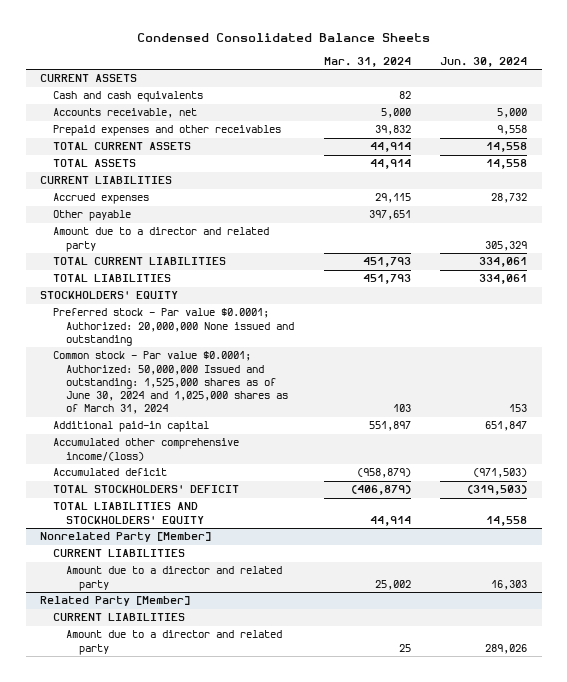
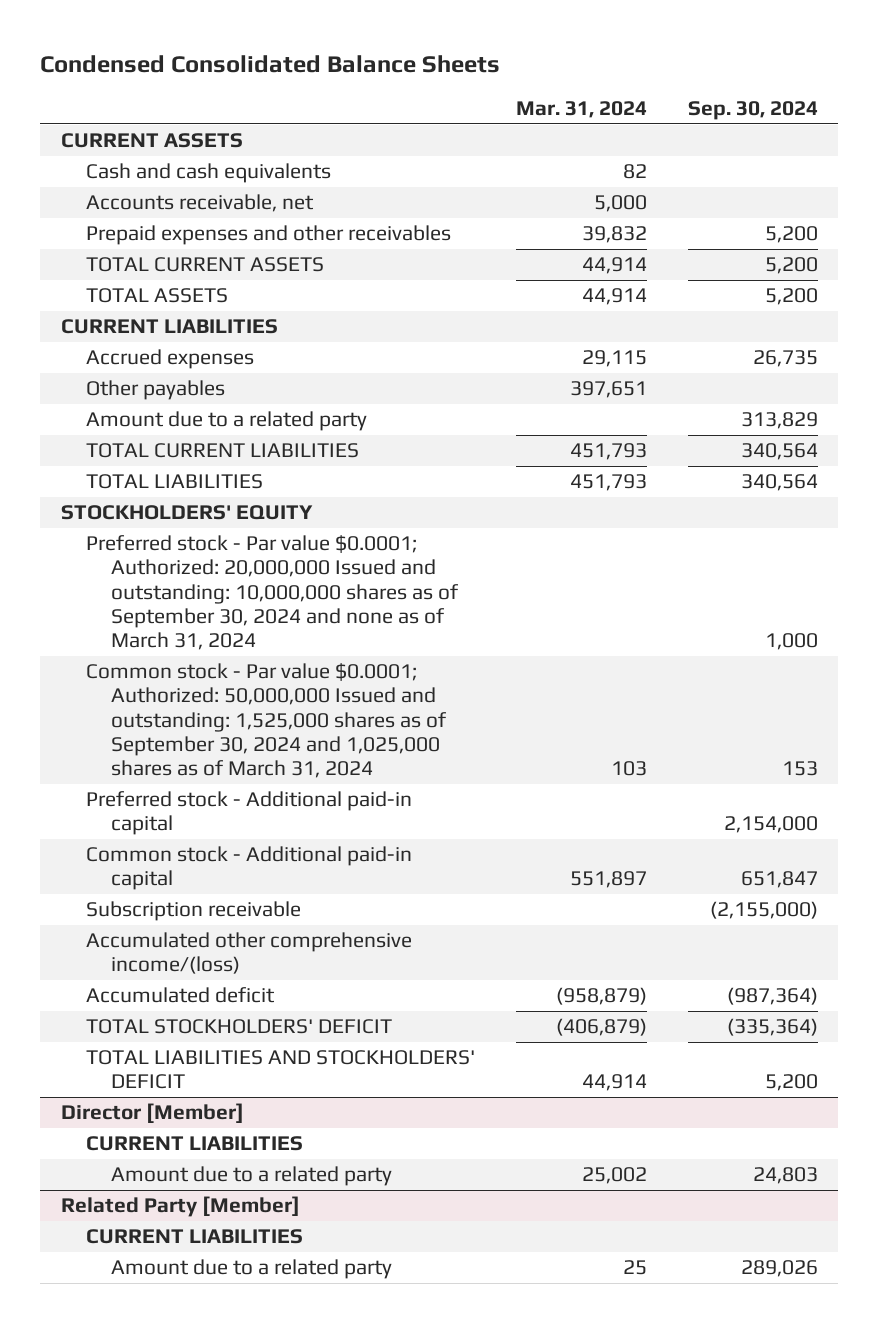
- | Mar. 31, 2024 | Jun. 30, 2024
+ | Mar. 31, 2024 | Sep. 30, 2024
- Other payable | 397,651 |
- Amount due to a director and related party | | 305,329
+ Other payables | 397,651 |
+ Amount due to a related party | | 313,829
- Preferred stock - Par value $0.0001; Authorized: 20,000,000 None issued and outstanding
- Common stock - Par value $0.0001; Authorized: 50,000,000 Issued and outstanding: 1,525,000 shares as of June 30, 2024 and 1,025,000 shares as of March 31, 2024 | 103 | 153
- Additional paid-in capital | 551,897 | 651,847
+ Preferred stock - Par value $0.0001; Authorized: 20,000,000 Issued and outstanding: 10,000,000 shares as of September 30, 2024 and none as of March 31, 2024 | | 1,000
+ Common stock - Par value $0.0001; Authorized: 50,000,000 Issued and outstanding: 1,525,000 shares as of September 30, 2024 and 1,025,000 shares as of March 31, 2024 | 103 | 153
+ Preferred stock - Additional paid-in capital | | 2,154,000
+ Common stock - Additional paid-in capital | 551,897 | 651,847
+ Subscription receivable | | (2,155,000)
- TOTAL LIABILITIES AND STOCKHOLDERS' EQUITY | 44,914 | 14,558
- Nonrelated Party [Member]
+ TOTAL LIABILITIES AND STOCKHOLDERS' DEFICIT | 44,914 | 5,200
+ Director [Member]
- Amount due to a director and related party | 25,002 | 16,303
+ Amount due to a related party | 25,002 | 24,803
@ Related Party [Member]
- Amount due to a director and related party | 25 | 289,026
+ Amount due to a related party | 25 | 289,026

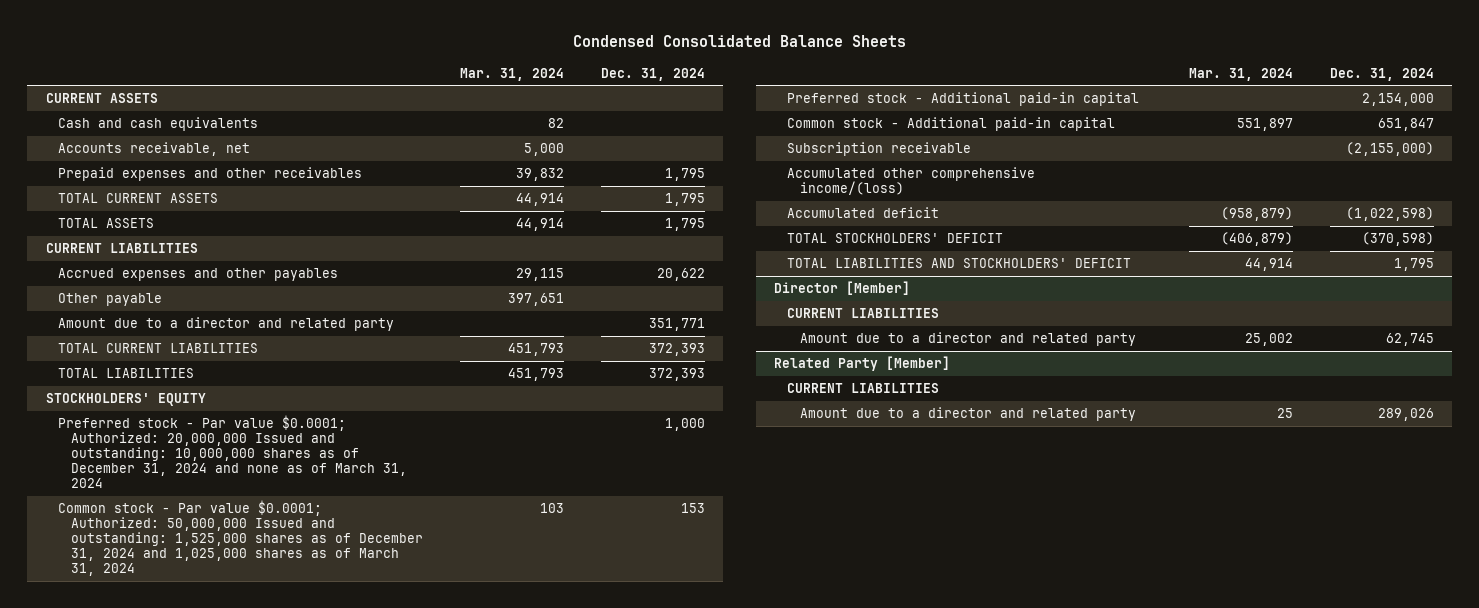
- | Mar. 31, 2024 | Sep. 30, 2024
+ | Mar. 31, 2024 | Dec. 31, 2024
- Accrued expenses | 29,115 | 26,735
- Other payables | 397,651 |
- Amount due to a related party | | 313,829
+ Accrued expenses and other payables | 29,115 | 20,622
+ Other payable | 397,651 |
+ Amount due to a director and related party | | 351,771
- Preferred stock - Par value $0.0001; Authorized: 20,000,000 Issued and outstanding: 10,000,000 shares as of September 30, 2024 and none as of March 31, 2024 | | 1,000
- Common stock - Par value $0.0001; Authorized: 50,000,000 Issued and outstanding: 1,525,000 shares as of September 30, 2024 and 1,025,000 shares as of March 31, 2024 | 103 | 153
+ Preferred stock - Par value $0.0001; Authorized: 20,000,000 Issued and outstanding: 10,000,000 shares as of December 31, 2024 and none as of March 31, 2024 | | 1,000
+ Common stock - Par value $0.0001; Authorized: 50,000,000 Issued and outstanding: 1,525,000 shares as of December 31, 2024 and 1,025,000 shares as of March 31, 2024 | 103 | 153
@ Director [Member]
- Amount due to a related party | 25,002 | 24,803
+ Amount due to a director and related party | 25,002 | 62,745
@ Related Party [Member]
- Amount due to a related party | 25 | 289,026
+ Amount due to a director and related party | 25 | 289,026

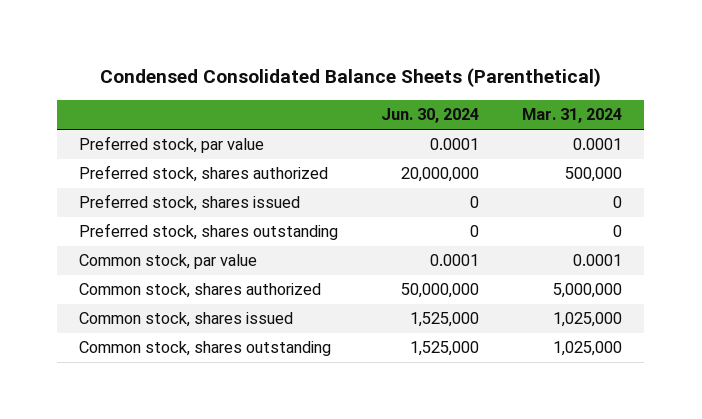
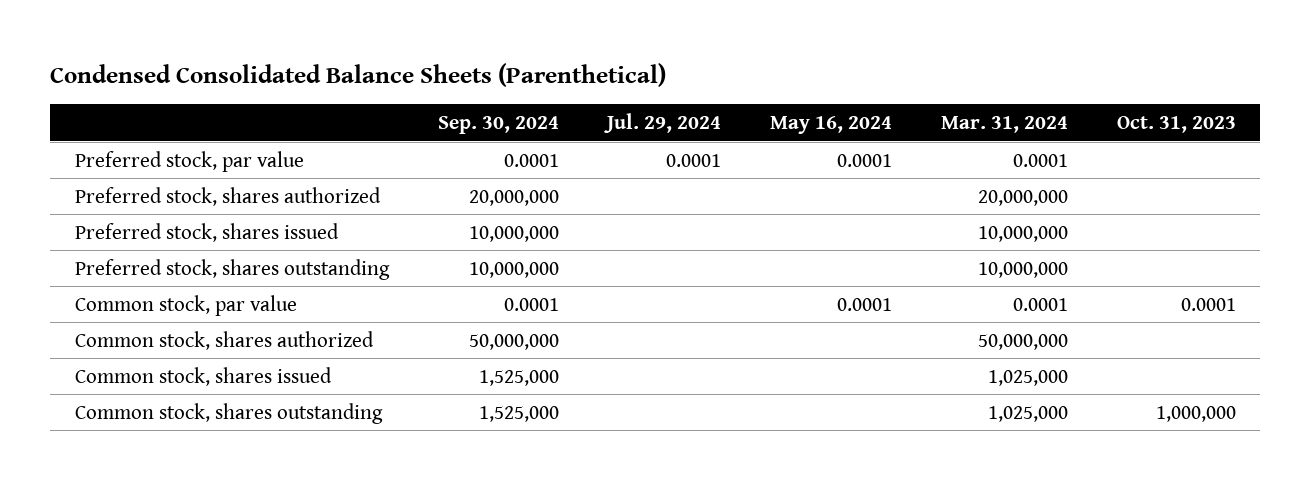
- | Jun. 30, 2024 | Mar. 31, 2024
+ | Sep. 30, 2024 | Jul. 29, 2024 | May 16, 2024 | Mar. 31, 2024 | Oct. 31, 2023
- Preferred stock, shares authorized | 20,000,000 | 500,000
- Preferred stock, shares issued | 0 | 0
- Preferred stock, shares outstanding | 0 | 0
+ Preferred stock, shares authorized | 20,000,000 | | | 20,000,000 |
+ Preferred stock, shares issued | 10,000,000 | | | 10,000,000 |
+ Preferred stock, shares outstanding | 10,000,000 | | | 10,000,000 |
- Common stock, shares authorized | 50,000,000 | 5,000,000
+ Common stock, shares authorized | 50,000,000 | | | 50,000,000 |

